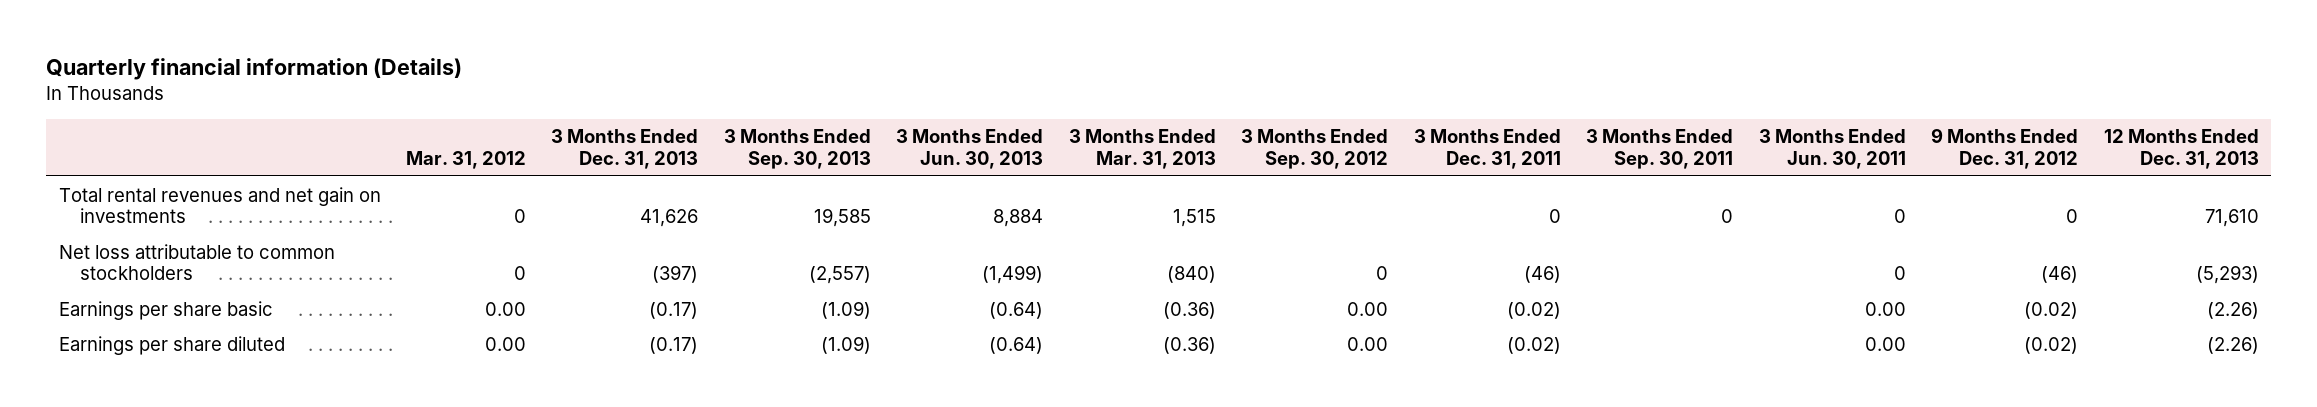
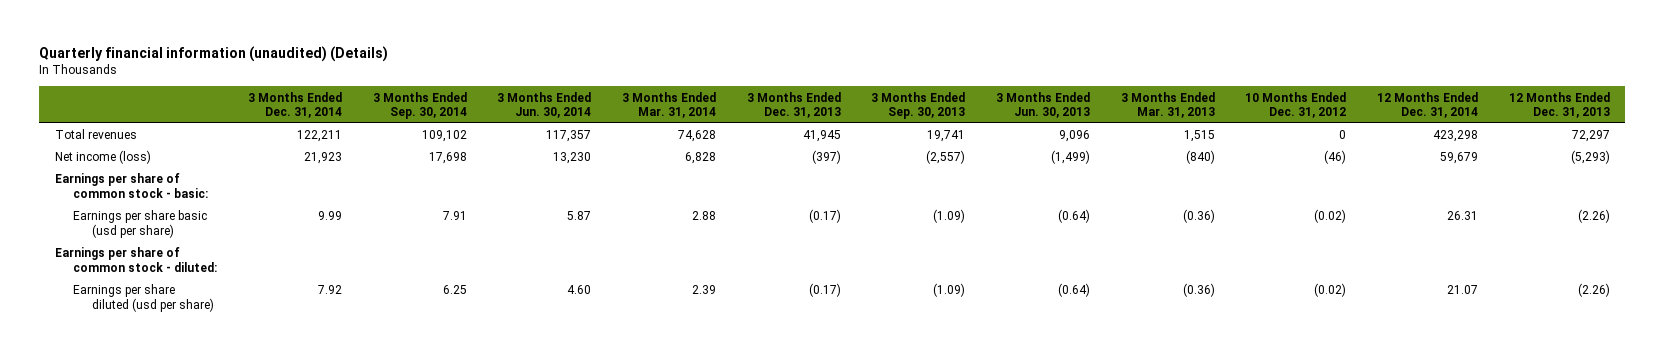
- Quarterly financial information (Details)
+ Quarterly financial information (unaudited) (Details)
- | Mar. 31, 2012 | 3 Months Ended Dec. 31, 2013 | 3 Months Ended Sep. 30, 2013 | 3 Months Ended Jun. 30, 2013 | 3 Months Ended Mar. 31, 2013 | 3 Months Ended Sep. 30, 2012 | 3 Months Ended Dec. 31, 2011 | 3 Months Ended Sep. 30, 2011 | 3 Months Ended Jun. 30, 2011 | 9 Months Ended Dec. 31, 2012 | 12 Months Ended Dec. 31, 2013
+ | 3 Months Ended Dec. 31, 2014 | 3 Months Ended Sep. 30, 2014 | 3 Months Ended Jun. 30, 2014 | 3 Months Ended Mar. 31, 2014 | 3 Months Ended Dec. 31, 2013 | 3 Months Ended Sep. 30, 2013 | 3 Months Ended Jun. 30, 2013 | 3 Months Ended Mar. 31, 2013 | 10 Months Ended Dec. 31, 2012 | 12 Months Ended Dec. 31, 2014 | 12 Months Ended Dec. 31, 2013
- Total rental revenues and net gain on investments | 0 | 41,626 | 19,585 | 8,884 | 1,515 | | 0 | 0 | 0 | 0 | 71,610
- Net loss attributable to common stockholders | 0 | (397) | (2,557) | (1,499) | (840) | 0 | (46) | | 0 | (46) | (5,293)
- Earnings per share basic | 0.00 | (0.17) | (1.09) | (0.64) | (0.36) | 0.00 | (0.02) | | 0.00 | (0.02) | (2.26)
- Earnings per share diluted | 0.00 | (0.17) | (1.09) | (0.64) | (0.36) | 0.00 | (0.02) | | 0.00 | (0.02) | (2.26)
+ Total revenues | 122,211 | 109,102 | 117,357 | 74,628 | 41,945 | 19,741 | 9,096 | 1,515 | 0 | 423,298 | 72,297
+ Net income (loss) | 21,923 | 17,698 | 13,230 | 6,828 | (397) | (2,557) | (1,499) | (840) | (46) | 59,679 | (5,293)
+ Earnings per share of common stock - basic:
+ Earnings per share basic (usd per share) | 9.99 | 7.91 | 5.87 | 2.88 | (0.17) | (1.09) | (0.64) | (0.36) | (0.02) | 26.31 | (2.26)
+ Earnings per share of common stock - diluted:
+ Earnings per share diluted (usd per share) | 7.92 | 6.25 | 4.60 | 2.39 | (0.17) | (1.09) | (0.64) | (0.36) | (0.02) | 21.07 | (2.26)

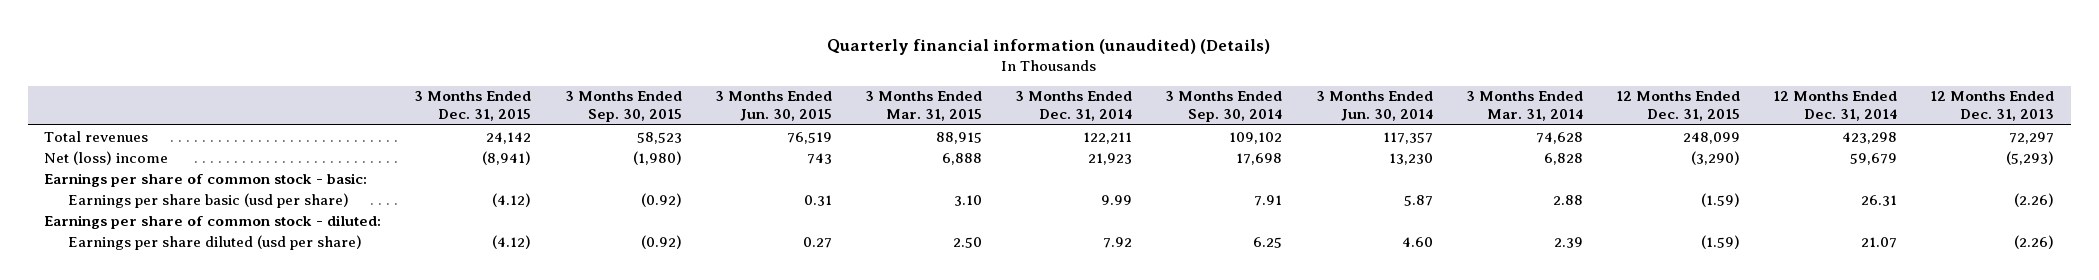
- | 3 Months Ended Dec. 31, 2014 | 3 Months Ended Sep. 30, 2014 | 3 Months Ended Jun. 30, 2014 | 3 Months Ended Mar. 31, 2014 | 3 Months Ended Dec. 31, 2013 | 3 Months Ended Sep. 30, 2013 | 3 Months Ended Jun. 30, 2013 | 3 Months Ended Mar. 31, 2013 | 10 Months Ended Dec. 31, 2012 | 12 Months Ended Dec. 31, 2014 | 12 Months Ended Dec. 31, 2013
+ | 3 Months Ended Dec. 31, 2015 | 3 Months Ended Sep. 30, 2015 | 3 Months Ended Jun. 30, 2015 | 3 Months Ended Mar. 31, 2015 | 3 Months Ended Dec. 31, 2014 | 3 Months Ended Sep. 30, 2014 | 3 Months Ended Jun. 30, 2014 | 3 Months Ended Mar. 31, 2014 | 12 Months Ended Dec. 31, 2015 | 12 Months Ended Dec. 31, 2014 | 12 Months Ended Dec. 31, 2013
- Net income (loss) | 21,923 | 17,698 | 13,230 | 6,828 | (397) | (2,557) | (1,499) | (840) | (46) | 59,679 | (5,293)
+ Net (loss) income | (8,941) | (1,980) | 743 | 6,888 | 21,923 | 17,698 | 13,230 | 6,828 | (3,290) | 59,679 | (5,293)

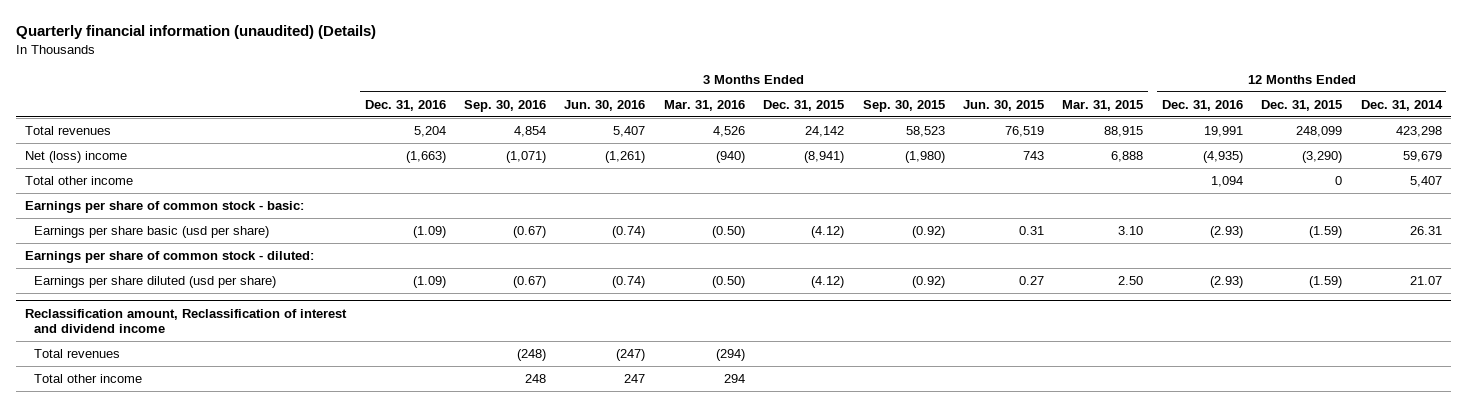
- | 3 Months Ended Dec. 31, 2015 | 3 Months Ended Sep. 30, 2015 | 3 Months Ended Jun. 30, 2015 | 3 Months Ended Mar. 31, 2015 | 3 Months Ended Dec. 31, 2014 | 3 Months Ended Sep. 30, 2014 | 3 Months Ended Jun. 30, 2014 | 3 Months Ended Mar. 31, 2014 | 12 Months Ended Dec. 31, 2015 | 12 Months Ended Dec. 31, 2014 | 12 Months Ended Dec. 31, 2013
+ | 3 Months Ended Dec. 31, 2016 | 3 Months Ended Sep. 30, 2016 | 3 Months Ended Jun. 30, 2016 | 3 Months Ended Mar. 31, 2016 | 3 Months Ended Dec. 31, 2015 | 3 Months Ended Sep. 30, 2015 | 3 Months Ended Jun. 30, 2015 | 3 Months Ended Mar. 31, 2015 | 12 Months Ended Dec. 31, 2016 | 12 Months Ended Dec. 31, 2015 | 12 Months Ended Dec. 31, 2014
+ Total other income | | | | | | | | | 1,094 | 0 | 5,407
+ Reclassification amount, Reclassification of interest and dividend income
+ Total revenues | | (248) | (247) | (294) | | | | | | |
+ Total other income | | 248 | 247 | 294 | | | | | | |

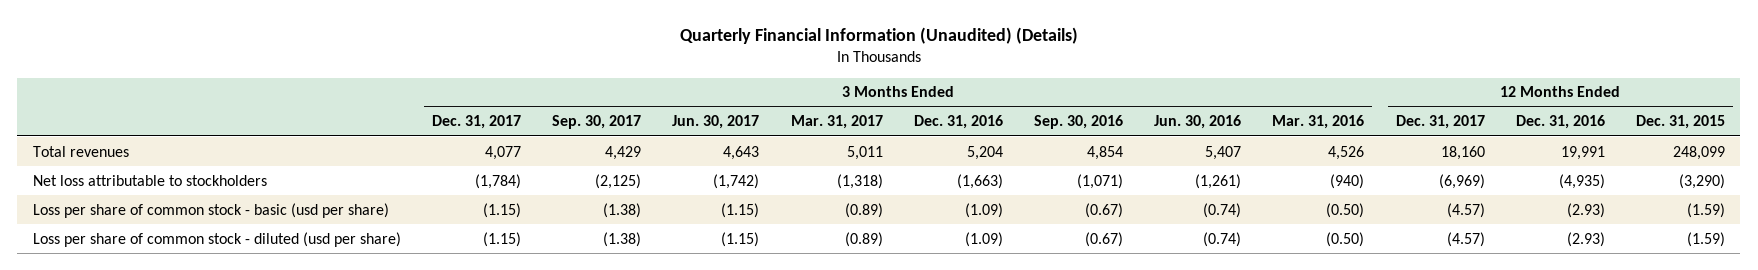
- Quarterly financial information (unaudited) (Details)
+ Quarterly Financial Information (Unaudited) (Details)
- | 3 Months Ended Dec. 31, 2016 | 3 Months Ended Sep. 30, 2016 | 3 Months Ended Jun. 30, 2016 | 3 Months Ended Mar. 31, 2016 | 3 Months Ended Dec. 31, 2015 | 3 Months Ended Sep. 30, 2015 | 3 Months Ended Jun. 30, 2015 | 3 Months Ended Mar. 31, 2015 | 12 Months Ended Dec. 31, 2016 | 12 Months Ended Dec. 31, 2015 | 12 Months Ended Dec. 31, 2014
+ | 3 Months Ended Dec. 31, 2017 | 3 Months Ended Sep. 30, 2017 | 3 Months Ended Jun. 30, 2017 | 3 Months Ended Mar. 31, 2017 | 3 Months Ended Dec. 31, 2016 | 3 Months Ended Sep. 30, 2016 | 3 Months Ended Jun. 30, 2016 | 3 Months Ended Mar. 31, 2016 | 12 Months Ended Dec. 31, 2017 | 12 Months Ended Dec. 31, 2016 | 12 Months Ended Dec. 31, 2015
- Net (loss) income | (1,663) | (1,071) | (1,261) | (940) | (8,941) | (1,980) | 743 | 6,888 | (4,935) | (3,290) | 59,679
- Total other income | | | | | | | | | 1,094 | 0 | 5,407
- Earnings per share of common stock - basic:
- Earnings per share basic (usd per share) | (1.09) | (0.67) | (0.74) | (0.50) | (4.12) | (0.92) | 0.31 | 3.10 | (2.93) | (1.59) | 26.31
- Earnings per share of common stock - diluted:
- Earnings per share diluted (usd per share) | (1.09) | (0.67) | (0.74) | (0.50) | (4.12) | (0.92) | 0.27 | 2.50 | (2.93) | (1.59) | 21.07
- Reclassification amount, Reclassification of interest and dividend income
- Total revenues | | (248) | (247) | (294) | | | | | | |
- Total other income | | 248 | 247 | 294 | | | | | | |
+ Net loss attributable to stockholders | (1,784) | (2,125) | (1,742) | (1,318) | (1,663) | (1,071) | (1,261) | (940) | (6,969) | (4,935) | (3,290)
+ Loss per share of common stock - basic (usd per share) | (1.15) | (1.38) | (1.15) | (0.89) | (1.09) | (0.67) | (0.74) | (0.50) | (4.57) | (2.93) | (1.59)
+ Loss per share of common stock - diluted (usd per share) | (1.15) | (1.38) | (1.15) | (0.89) | (1.09) | (0.67) | (0.74) | (0.50) | (4.57) | (2.93) | (1.59)

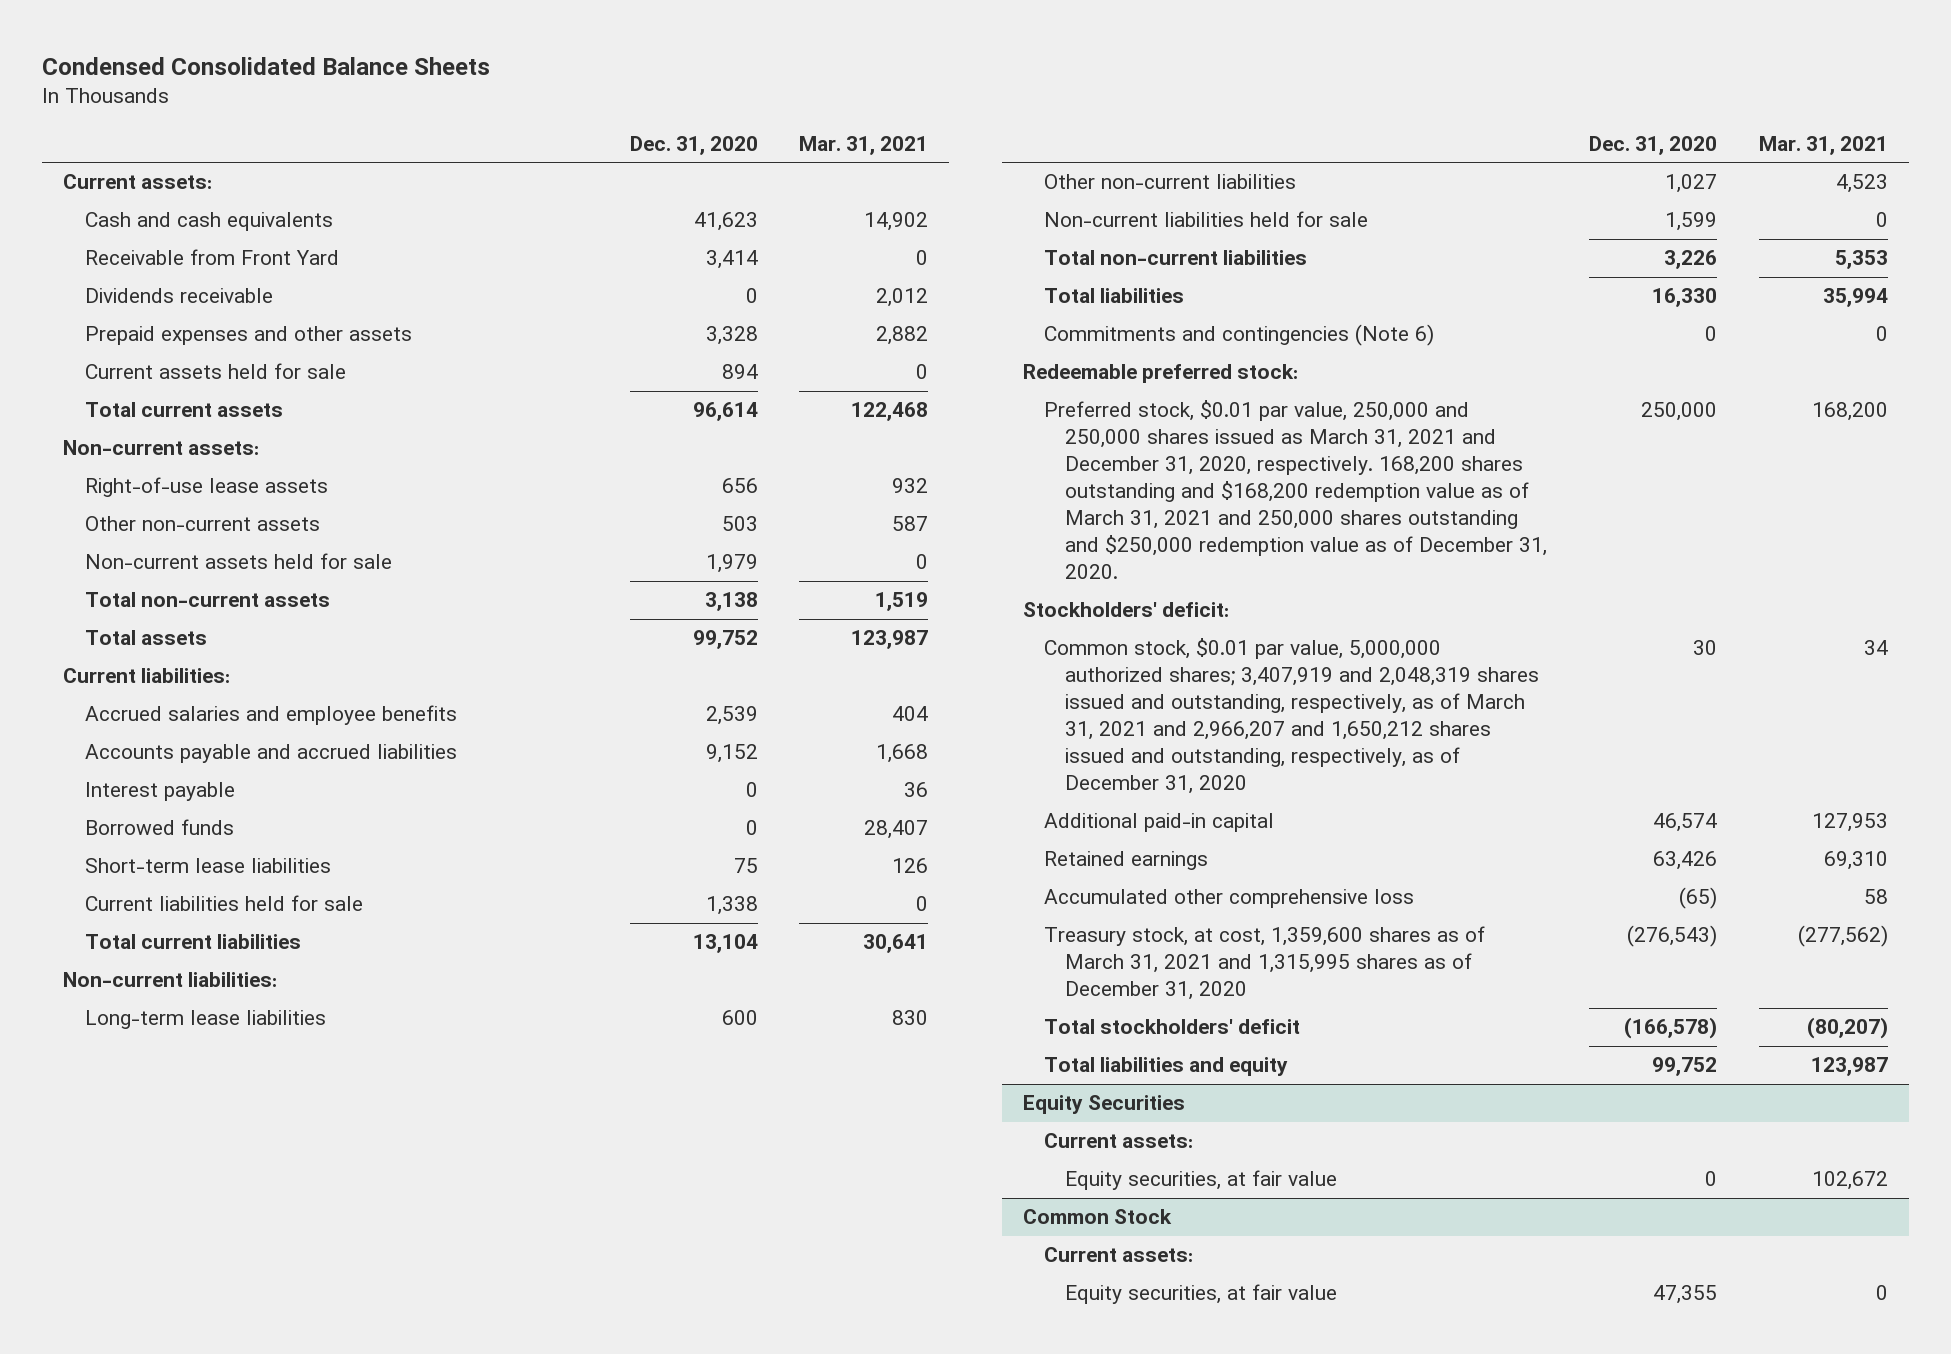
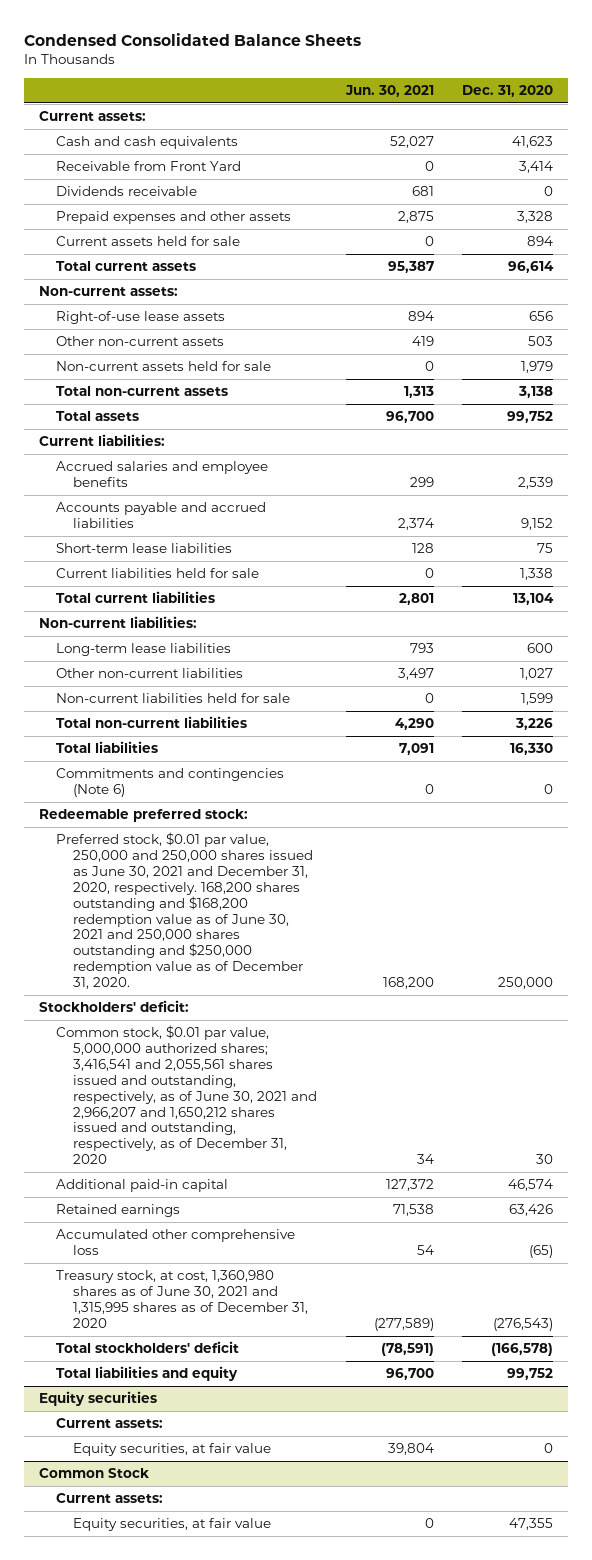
- | Dec. 31, 2020 | Mar. 31, 2021
+ | Jun. 30, 2021 | Dec. 31, 2020
- Interest payable | 0 | 36
- Borrowed funds | 0 | 28,407
- Preferred stock, $0.01 par value, 250,000 and 250,000 shares issued as March 31, 2021 and December 31, 2020, respectively. 168,200 shares outstanding and $168,200 redemption value as of March 31, 2021 and 250,000 shares outstanding and $250,000 redemption value as of December 31, 2020. | 250,000 | 168,200
+ Preferred stock, $0.01 par value, 250,000 and 250,000 shares issued as June 30, 2021 and December 31, 2020, respectively. 168,200 shares outstanding and $168,200 redemption value as of June 30, 2021 and 250,000 shares outstanding and $250,000 redemption value as of December 31, 2020. | 168,200 | 250,000
- Common stock, $0.01 par value, 5,000,000 authorized shares; 3,407,919 and 2,048,319 shares issued and outstanding, respectively, as of March 31, 2021 and 2,966,207 and 1,650,212 shares issued and outstanding, respectively, as of December 31, 2020 | 30 | 34
+ Common stock, $0.01 par value, 5,000,000 authorized shares; 3,416,541 and 2,055,561 shares issued and outstanding, respectively, as of June 30, 2021 and 2,966,207 and 1,650,212 shares issued and outstanding, respectively, as of December 31, 2020 | 34 | 30
- Treasury stock, at cost, 1,359,600 shares as of March 31, 2021 and 1,315,995 shares as of December 31, 2020 | (276,543) | (277,562)
+ Treasury stock, at cost, 1,360,980 shares as of June 30, 2021 and 1,315,995 shares as of December 31, 2020 | (277,589) | (276,543)
- Equity Securities
+ Equity securities

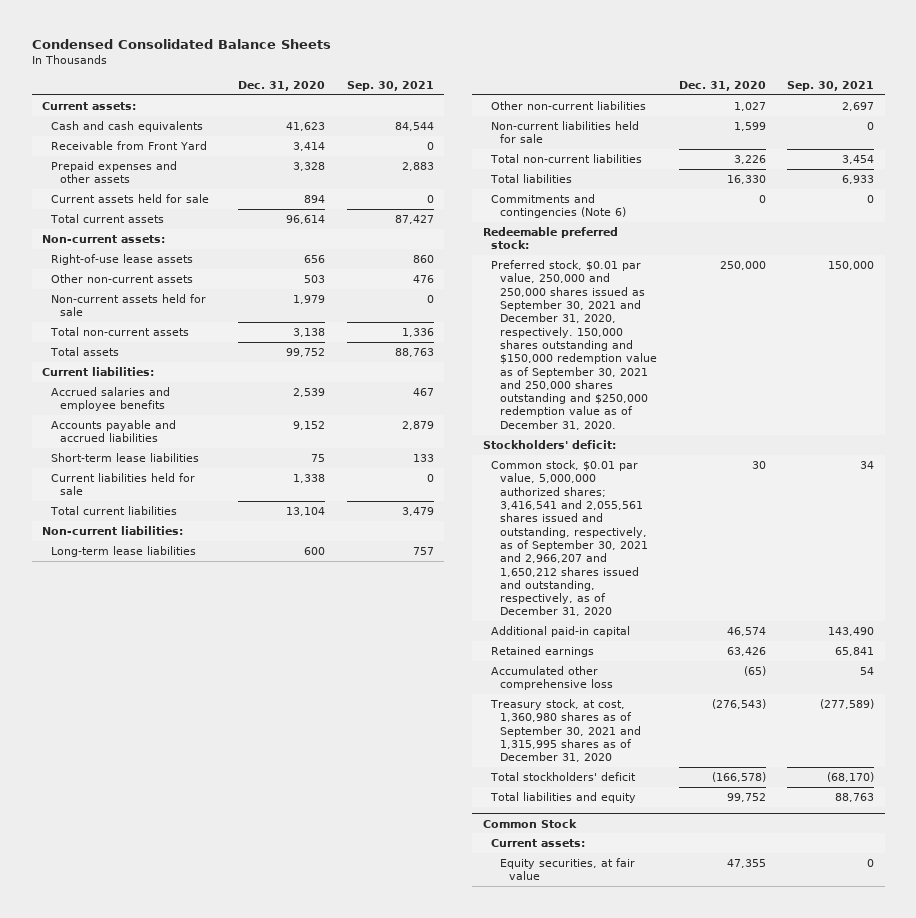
- | Jun. 30, 2021 | Dec. 31, 2020
+ | Dec. 31, 2020 | Sep. 30, 2021
- Dividends receivable | 681 | 0
- Preferred stock, $0.01 par value, 250,000 and 250,000 shares issued as June 30, 2021 and December 31, 2020, respectively. 168,200 shares outstanding and $168,200 redemption value as of June 30, 2021 and 250,000 shares outstanding and $250,000 redemption value as of December 31, 2020. | 168,200 | 250,000
+ Preferred stock, $0.01 par value, 250,000 and 250,000 shares issued as September 30, 2021 and December 31, 2020, respectively. 150,000 shares outstanding and $150,000 redemption value as of September 30, 2021 and 250,000 shares outstanding and $250,000 redemption value as of December 31, 2020. | 250,000 | 150,000
- Common stock, $0.01 par value, 5,000,000 authorized shares; 3,416,541 and 2,055,561 shares issued and outstanding, respectively, as of June 30, 2021 and 2,966,207 and 1,650,212 shares issued and outstanding, respectively, as of December 31, 2020 | 34 | 30
+ Common stock, $0.01 par value, 5,000,000 authorized shares; 3,416,541 and 2,055,561 shares issued and outstanding, respectively, as of September 30, 2021 and 2,966,207 and 1,650,212 shares issued and outstanding, respectively, as of December 31, 2020 | 30 | 34
- Treasury stock, at cost, 1,360,980 shares as of June 30, 2021 and 1,315,995 shares as of December 31, 2020 | (277,589) | (276,543)
+ Treasury stock, at cost, 1,360,980 shares as of September 30, 2021 and 1,315,995 shares as of December 31, 2020 | (276,543) | (277,589)
- Equity securities
- Current assets:
- Equity securities, at fair value | 39,804 | 0

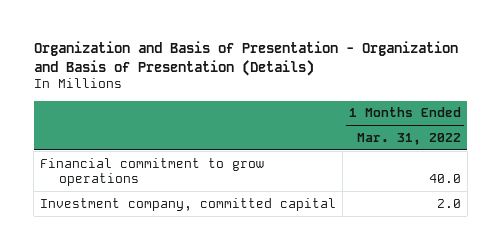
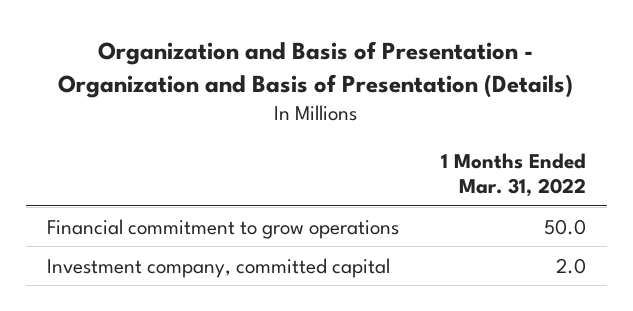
- Financial commitment to grow operations | 40.0
+ Financial commitment to grow operations | 50.0

